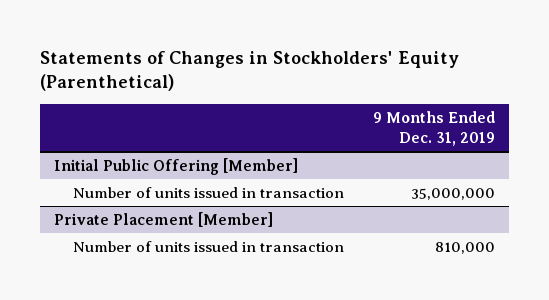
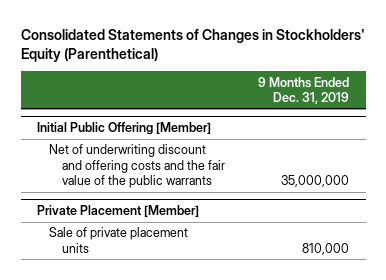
- Statements of Changes in Stockholders' Equity (Parenthetical)
+ Consolidated Statements of Changes in Stockholders' Equity (Parenthetical)
@ Initial Public Offering [Member]
- Number of units issued in transaction | 35,000,000
+ Net of underwriting discount and offering costs and the fair value of the public warrants | 35,000,000
@ Private Placement [Member]
- Number of units issued in transaction | 810,000
+ Sale of private placement units | 810,000

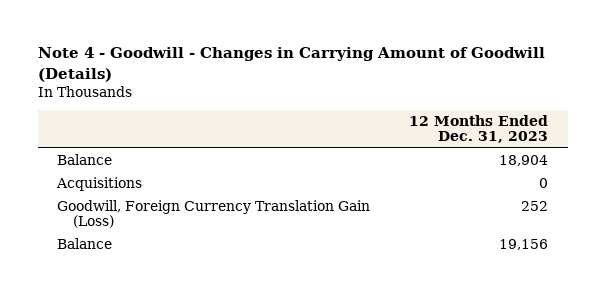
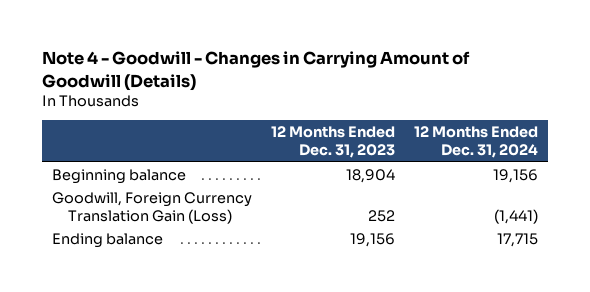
- | 12 Months Ended Dec. 31, 2023
+ | 12 Months Ended Dec. 31, 2023 | 12 Months Ended Dec. 31, 2024
- Balance | 18,904
- Acquisitions | 0
+ Beginning balance | 18,904 | 19,156
- Balance | 19,156
+ Ending balance | 19,156 | 17,715

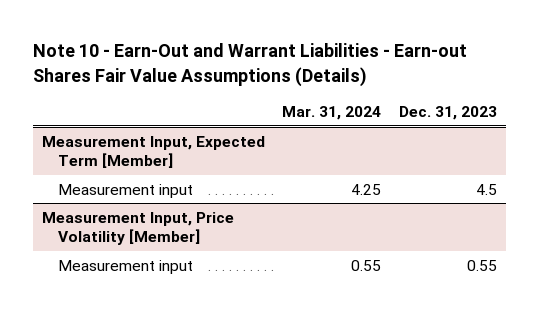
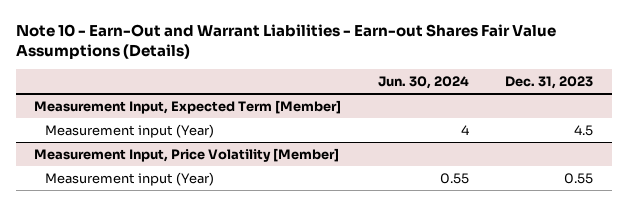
- | Mar. 31, 2024 | Dec. 31, 2023
+ | Jun. 30, 2024 | Dec. 31, 2023
@ Measurement Input, Expected Term [Member]
- Measurement input | 4.25 | 4.5
+ Measurement input (Year) | 4 | 4.5
@ Measurement Input, Price Volatility [Member]
- Measurement input | 0.55 | 0.55
+ Measurement input (Year) | 0.55 | 0.55

